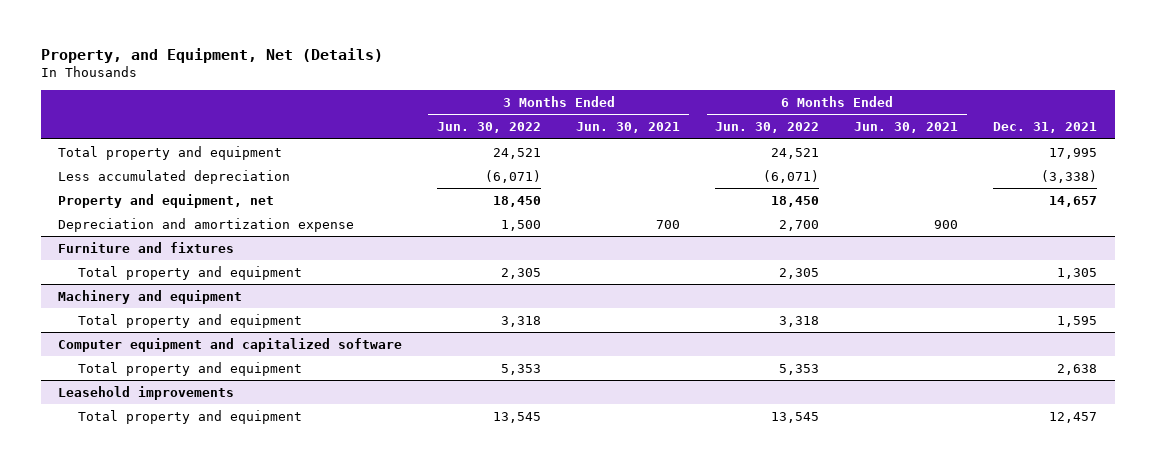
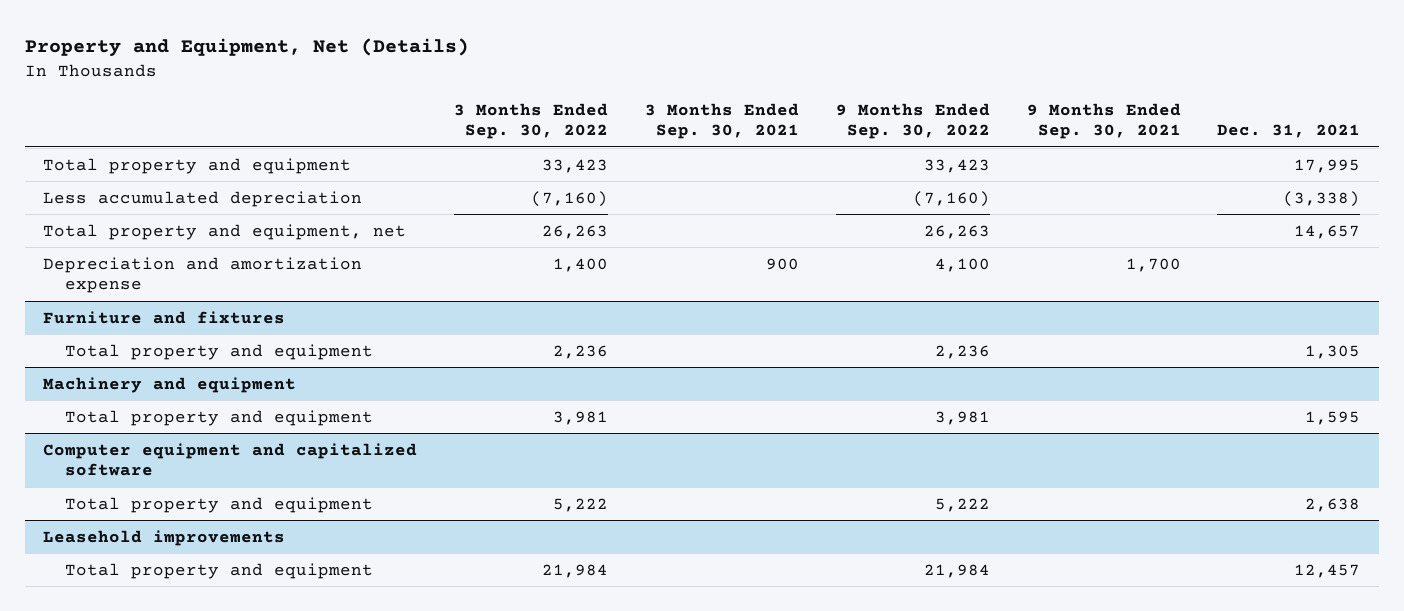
- Property, and Equipment, Net (Details)
+ Property and Equipment, Net (Details)
- | 3 Months Ended Jun. 30, 2022 | 3 Months Ended Jun. 30, 2021 | 6 Months Ended Jun. 30, 2022 | 6 Months Ended Jun. 30, 2021 | Dec. 31, 2021
+ | 3 Months Ended Sep. 30, 2022 | 3 Months Ended Sep. 30, 2021 | 9 Months Ended Sep. 30, 2022 | 9 Months Ended Sep. 30, 2021 | Dec. 31, 2021
- Property and equipment, net | 18,450 | | 18,450 | | 14,657
+ Total property and equipment, net | 26,263 | | 26,263 | | 14,657

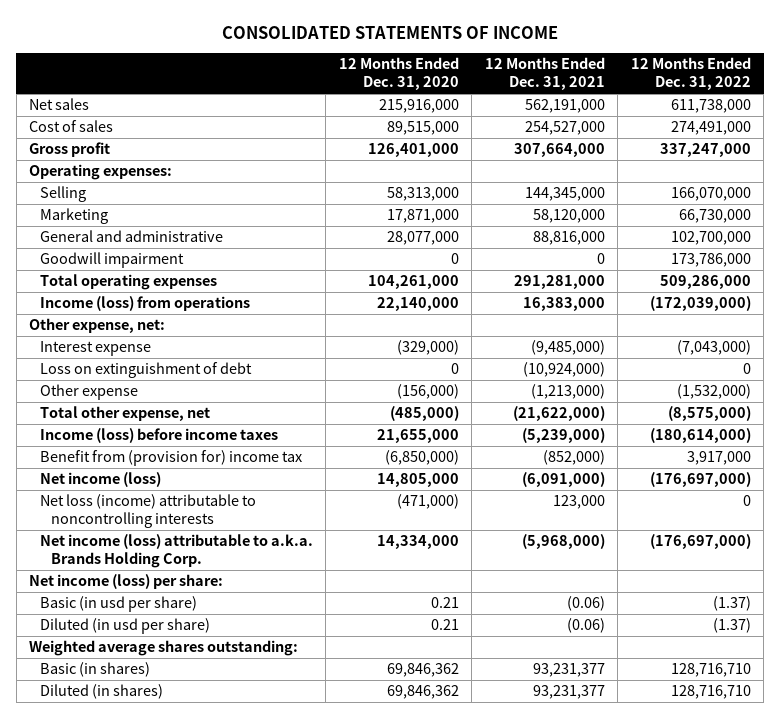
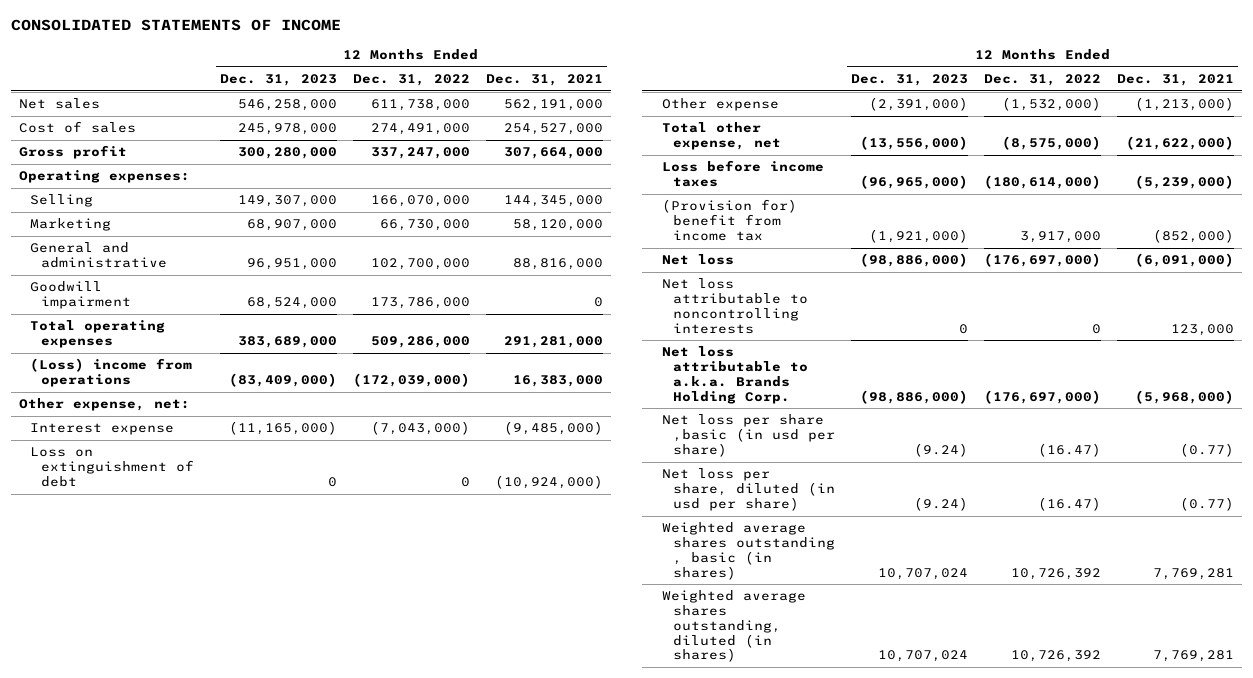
- | 12 Months Ended Dec. 31, 2020 | 12 Months Ended Dec. 31, 2021 | 12 Months Ended Dec. 31, 2022
+ | 12 Months Ended Dec. 31, 2023 | 12 Months Ended Dec. 31, 2022 | 12 Months Ended Dec. 31, 2021
- Income (loss) from operations | 22,140,000 | 16,383,000 | (172,039,000)
+ (Loss) income from operations | (83,409,000) | (172,039,000) | 16,383,000
- Income (loss) before income taxes | 21,655,000 | (5,239,000) | (180,614,000)
- Benefit from (provision for) income tax | (6,850,000) | (852,000) | 3,917,000
- Net income (loss) | 14,805,000 | (6,091,000) | (176,697,000)
- Net loss (income) attributable to noncontrolling interests | (471,000) | 123,000 | 0
- Net income (loss) attributable to a.k.a. Brands Holding Corp. | 14,334,000 | (5,968,000) | (176,697,000)
- Net income (loss) per share:
- Basic (in usd per share) | 0.21 | (0.06) | (1.37)
- Diluted (in usd per share) | 0.21 | (0.06) | (1.37)
- Weighted average shares outstanding:
- Basic (in shares) | 69,846,362 | 93,231,377 | 128,716,710
- Diluted (in shares) | 69,846,362 | 93,231,377 | 128,716,710
+ Loss before income taxes | (96,965,000) | (180,614,000) | (5,239,000)
+ (Provision for) benefit from income tax | (1,921,000) | 3,917,000 | (852,000)
+ Net loss | (98,886,000) | (176,697,000) | (6,091,000)
+ Net loss attributable to noncontrolling interests | 0 | 0 | 123,000
+ Net loss attributable to a.k.a. Brands Holding Corp. | (98,886,000) | (176,697,000) | (5,968,000)
+ Net loss per share ,basic (in usd per share) | (9.24) | (16.47) | (0.77)
+ Net loss per share, diluted (in usd per share) | (9.24) | (16.47) | (0.77)
+ Weighted average shares outstanding , basic (in shares) | 10,707,024 | 10,726,392 | 7,769,281
+ Weighted average shares outstanding, diluted (in shares) | 10,707,024 | 10,726,392 | 7,769,281

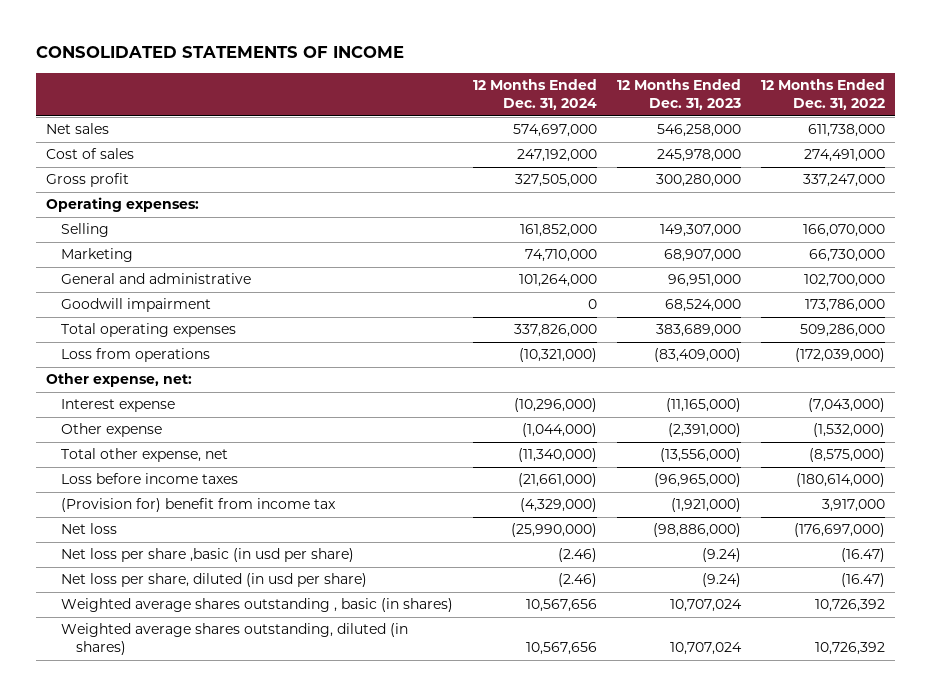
- | 12 Months Ended Dec. 31, 2023 | 12 Months Ended Dec. 31, 2022 | 12 Months Ended Dec. 31, 2021
+ | 12 Months Ended Dec. 31, 2024 | 12 Months Ended Dec. 31, 2023 | 12 Months Ended Dec. 31, 2022
- (Loss) income from operations | (83,409,000) | (172,039,000) | 16,383,000
+ Loss from operations | (10,321,000) | (83,409,000) | (172,039,000)
- Loss on extinguishment of debt | 0 | 0 | (10,924,000)
- Net loss attributable to noncontrolling interests | 0 | 0 | 123,000
- Net loss attributable to a.k.a. Brands Holding Corp. | (98,886,000) | (176,697,000) | (5,968,000)

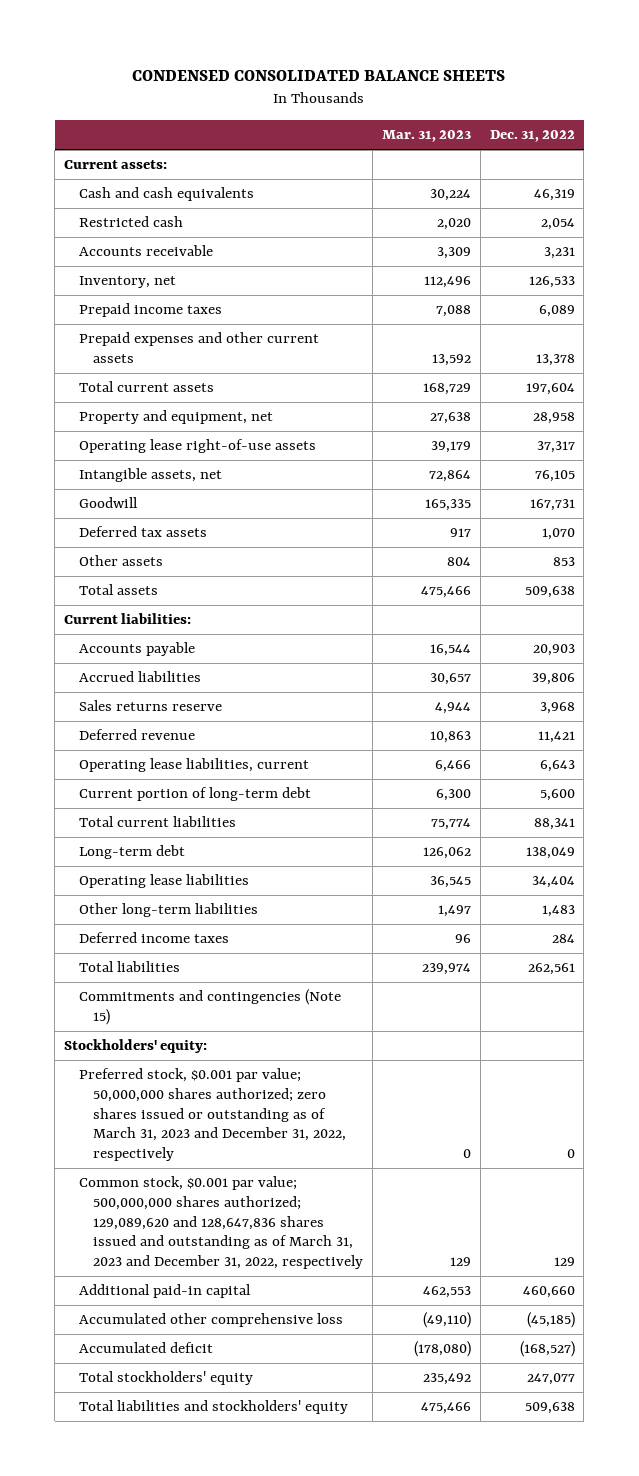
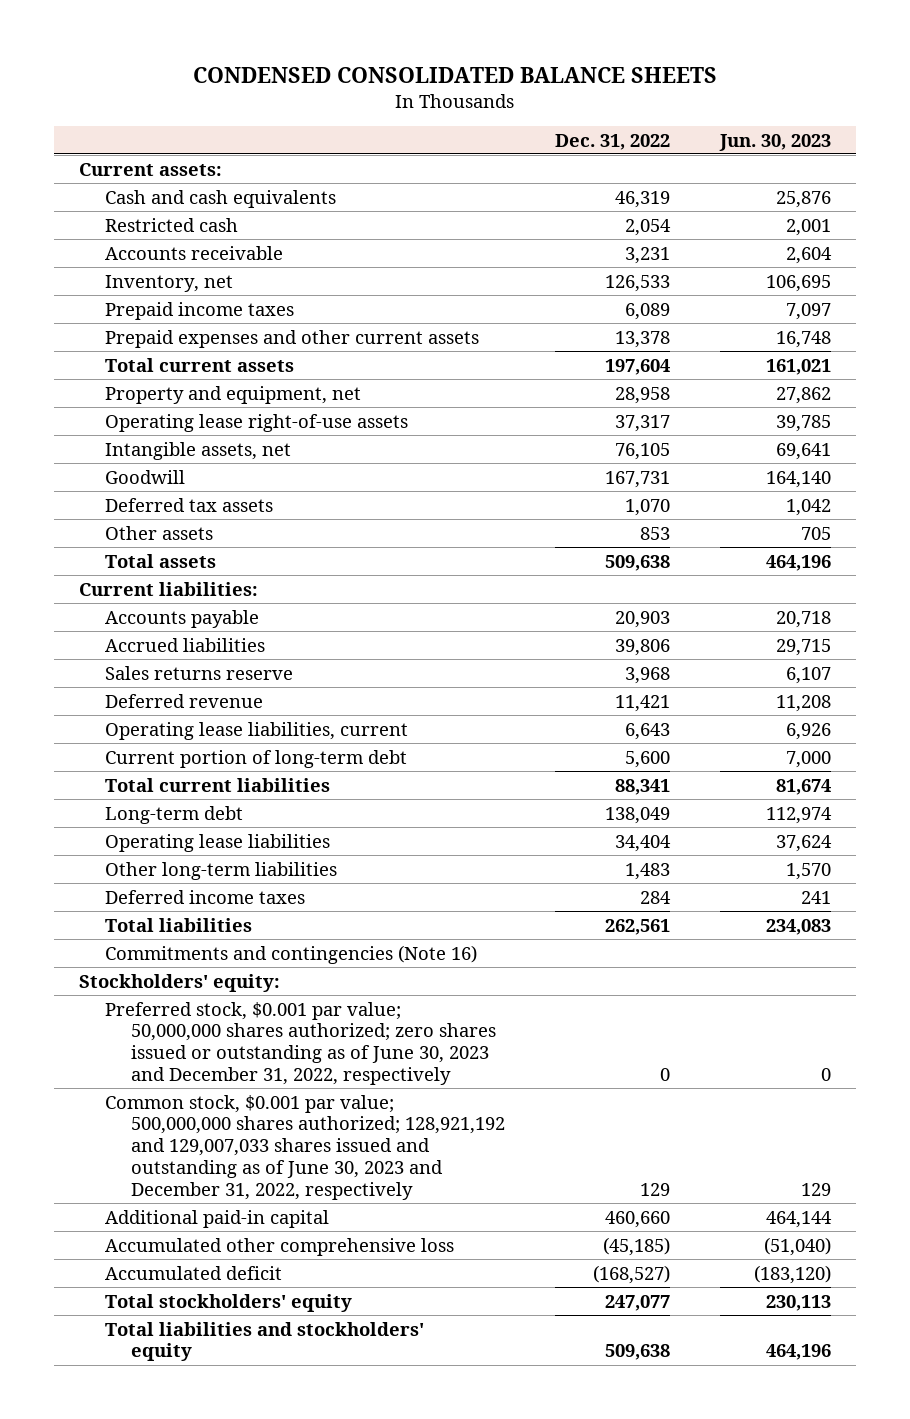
- | Mar. 31, 2023 | Dec. 31, 2022
+ | Dec. 31, 2022 | Jun. 30, 2023
- Commitments and contingencies (Note 15)
+ Commitments and contingencies (Note 16)
- Preferred stock, $0.001 par value; 50,000,000 shares authorized; zero shares issued or outstanding as of March 31, 2023 and December 31, 2022, respectively | 0 | 0
- Common stock, $0.001 par value; 500,000,000 shares authorized; 129,089,620 and 128,647,836 shares issued and outstanding as of March 31, 2023 and December 31, 2022, respectively | 129 | 129
+ Preferred stock, $0.001 par value; 50,000,000 shares authorized; zero shares issued or outstanding as of June 30, 2023 and December 31, 2022, respectively | 0 | 0
+ Common stock, $0.001 par value; 500,000,000 shares authorized; 128,921,192 and 129,007,033 shares issued and outstanding as of June 30, 2023 and December 31, 2022, respectively | 129 | 129

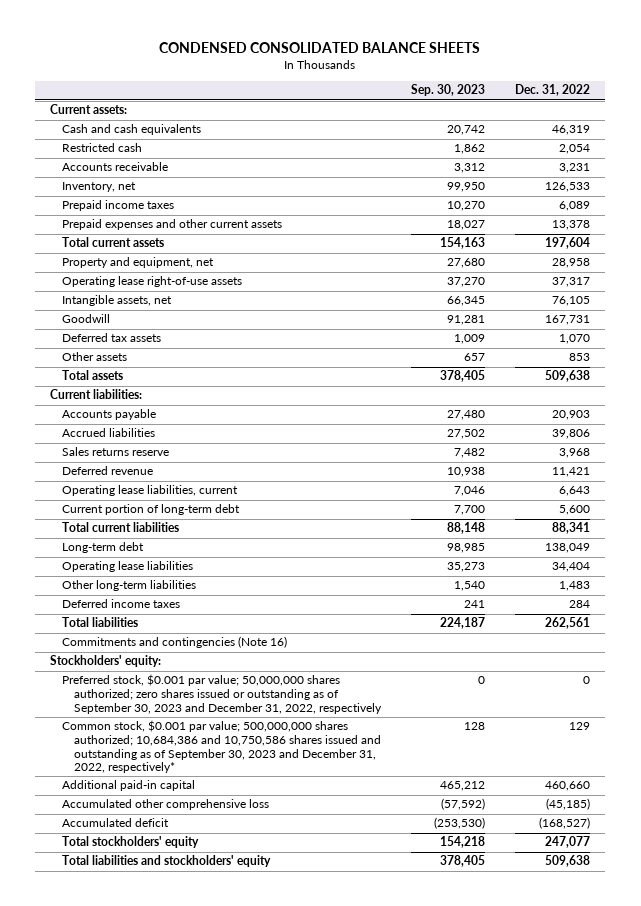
- | Dec. 31, 2022 | Jun. 30, 2023
+ | Sep. 30, 2023 | Dec. 31, 2022
- Preferred stock, $0.001 par value; 50,000,000 shares authorized; zero shares issued or outstanding as of June 30, 2023 and December 31, 2022, respectively | 0 | 0
- Common stock, $0.001 par value; 500,000,000 shares authorized; 128,921,192 and 129,007,033 shares issued and outstanding as of June 30, 2023 and December 31, 2022, respectively | 129 | 129
+ Preferred stock, $0.001 par value; 50,000,000 shares authorized; zero shares issued or outstanding as of September 30, 2023 and December 31, 2022, respectively | 0 | 0
+ Common stock, $0.001 par value; 500,000,000 shares authorized; 10,684,386 and 10,750,586 shares issued and outstanding as of September 30, 2023 and December 31, 2022, respectively* | 128 | 129

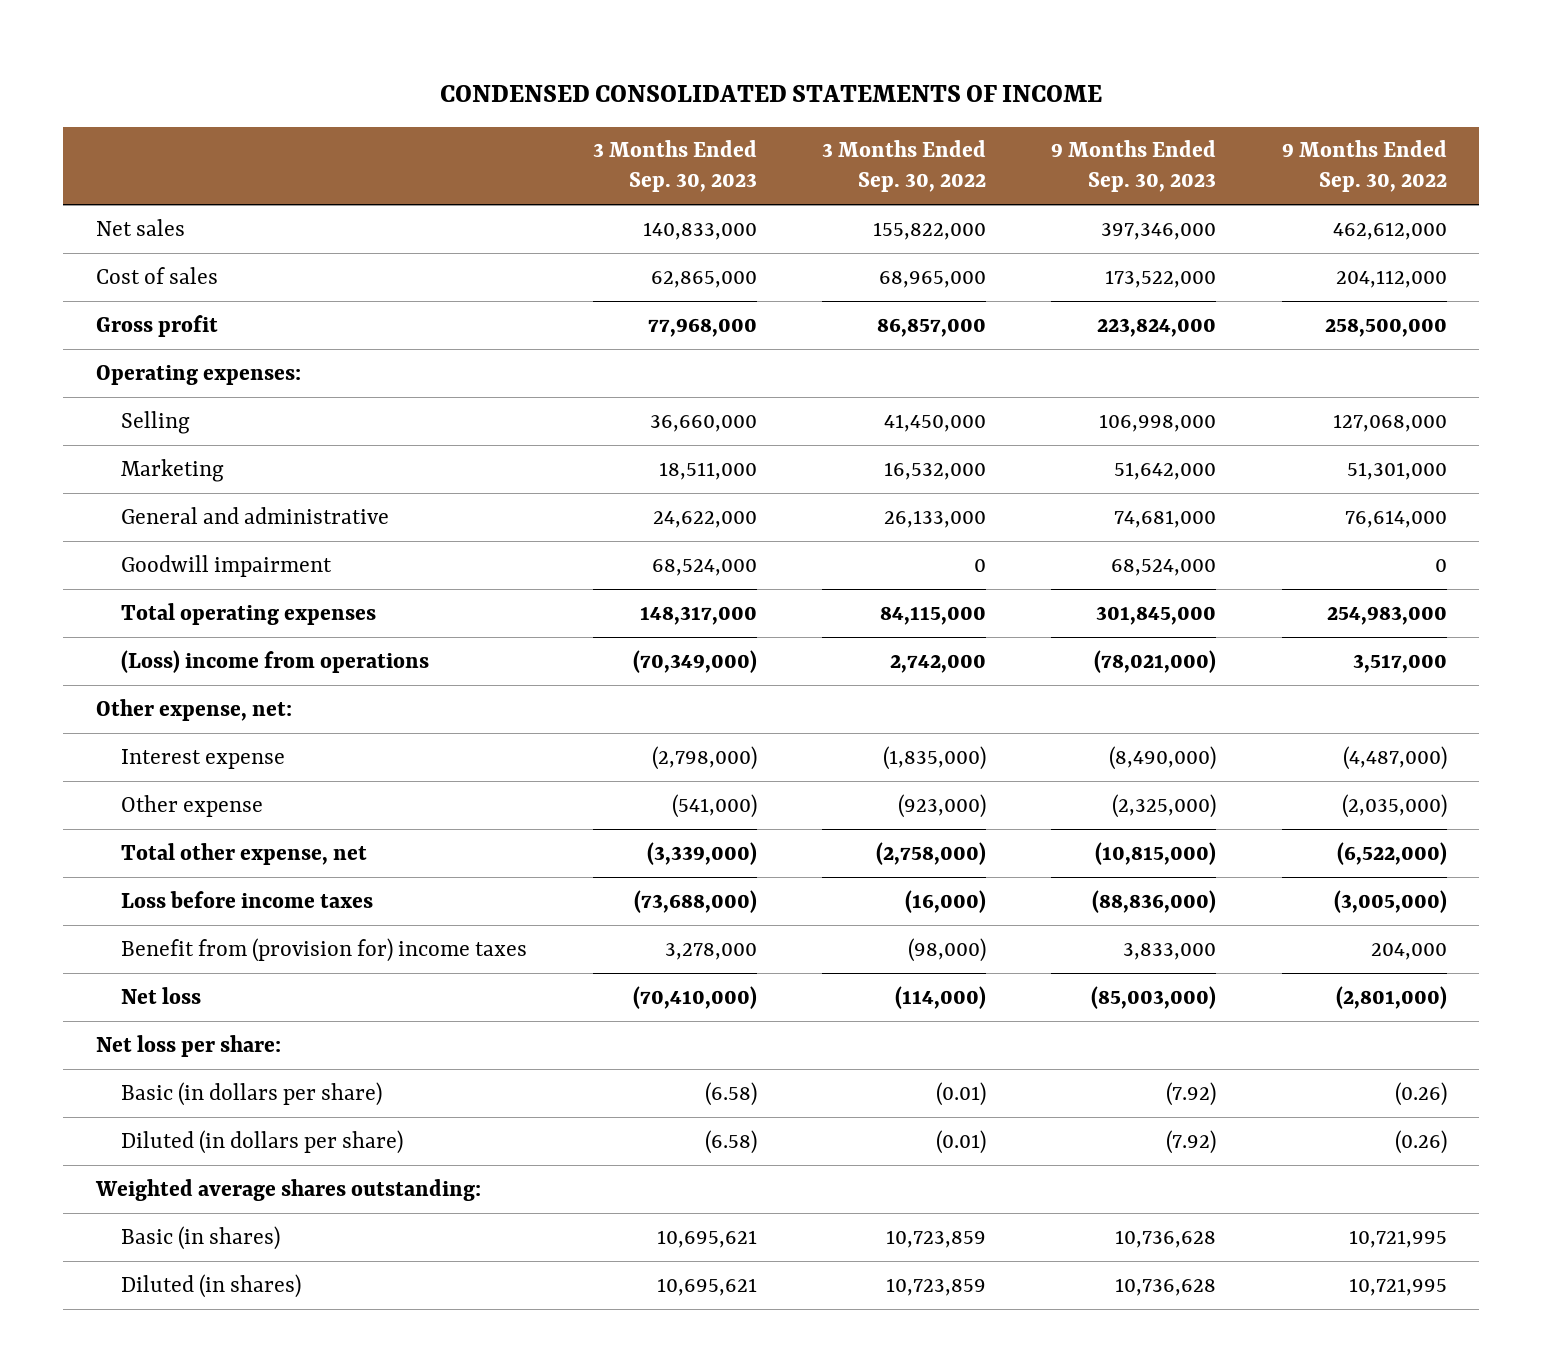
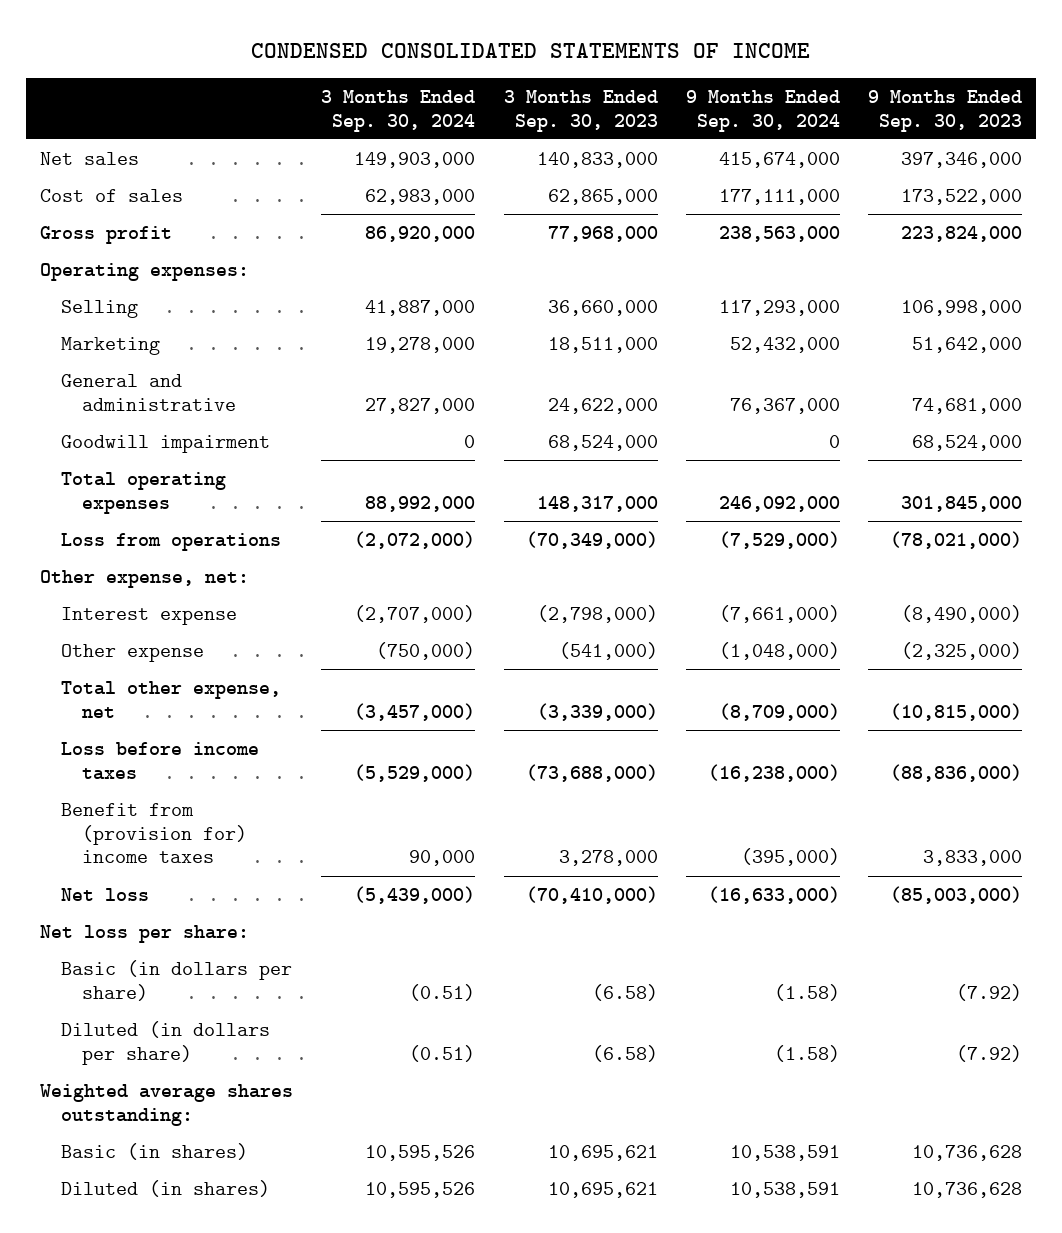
- | 3 Months Ended Sep. 30, 2023 | 3 Months Ended Sep. 30, 2022 | 9 Months Ended Sep. 30, 2023 | 9 Months Ended Sep. 30, 2022
+ | 3 Months Ended Sep. 30, 2024 | 3 Months Ended Sep. 30, 2023 | 9 Months Ended Sep. 30, 2024 | 9 Months Ended Sep. 30, 2023
- (Loss) income from operations | (70,349,000) | 2,742,000 | (78,021,000) | 3,517,000
+ Loss from operations | (2,072,000) | (70,349,000) | (7,529,000) | (78,021,000)

